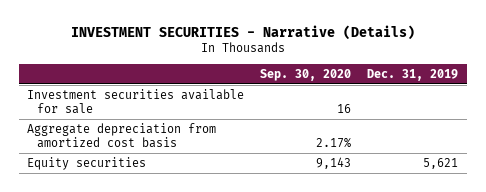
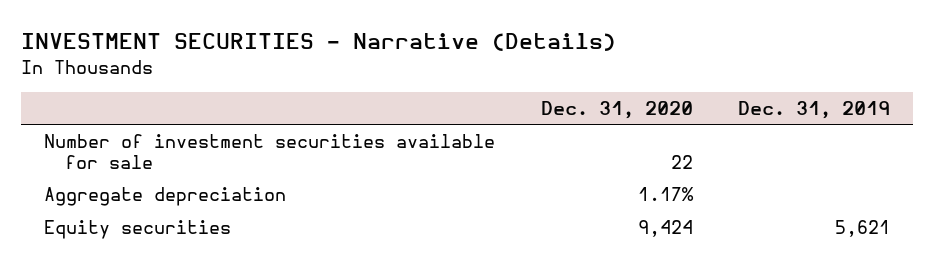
- | Sep. 30, 2020 | Dec. 31, 2019
+ | Dec. 31, 2020 | Dec. 31, 2019
- Investment securities available for sale | 16 |
- Aggregate depreciation from amortized cost basis | 2.17% |
+ Number of investment securities available for sale | 22 |
+ Aggregate depreciation | 1.17% |

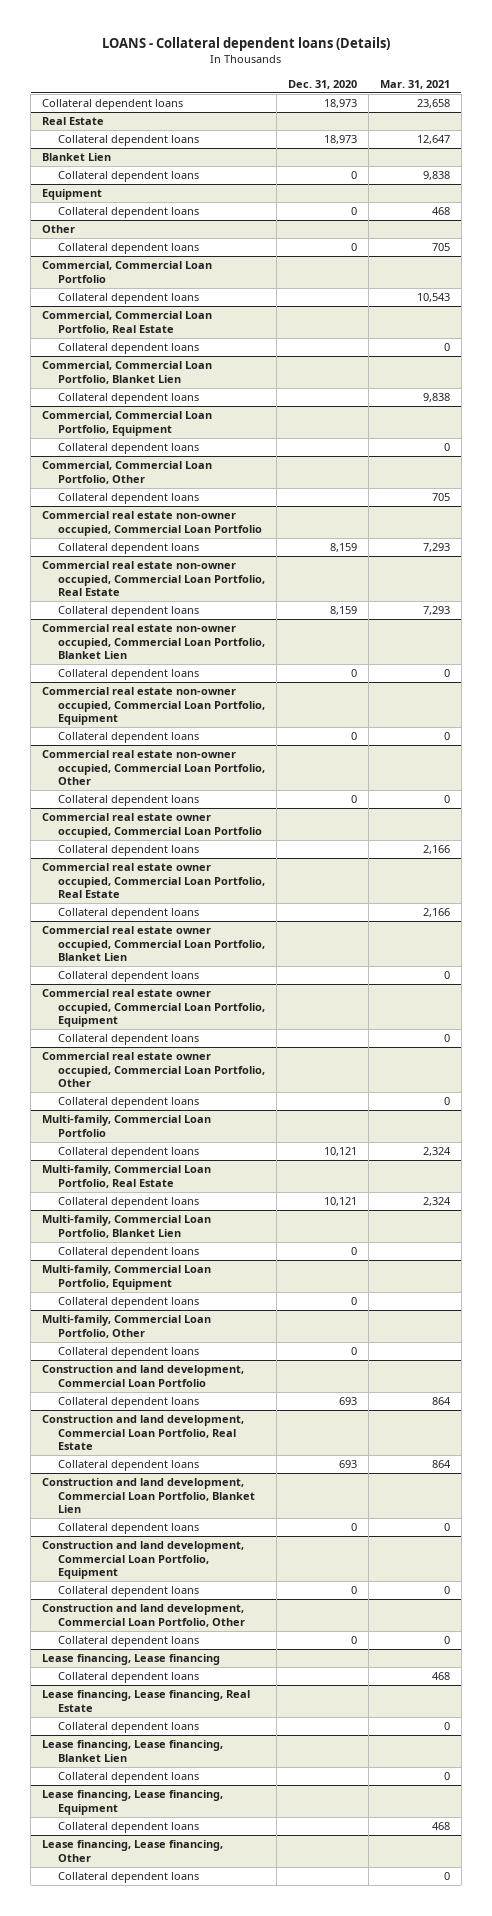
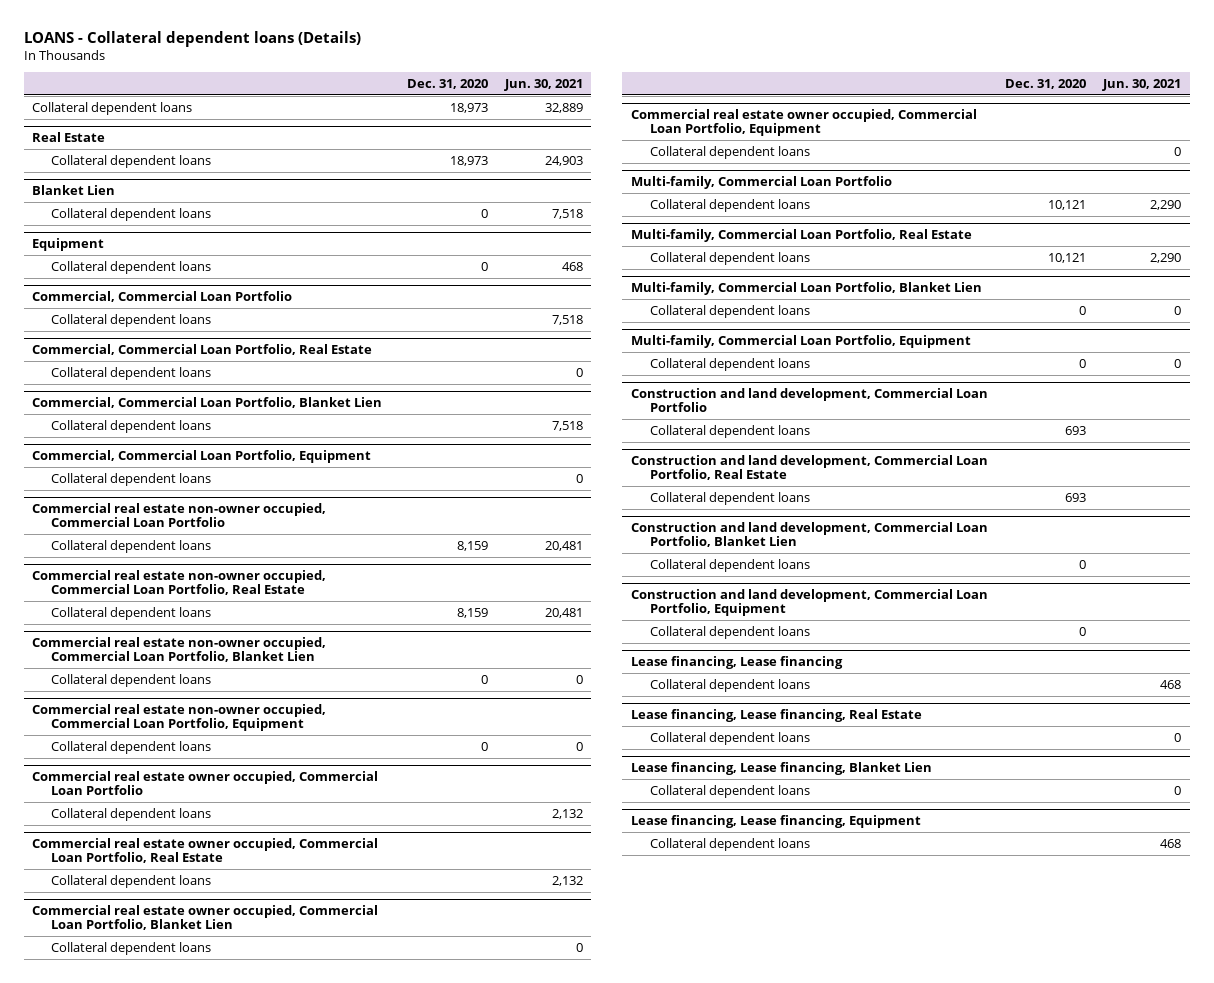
- | Dec. 31, 2020 | Mar. 31, 2021
+ | Dec. 31, 2020 | Jun. 30, 2021
- Other
- Collateral dependent loans | 0 | 705
- Commercial, Commercial Loan Portfolio, Other
- Collateral dependent loans | | 705
- Commercial real estate non-owner occupied, Commercial Loan Portfolio, Other
- Collateral dependent loans | 0 | 0
- Commercial real estate owner occupied, Commercial Loan Portfolio, Other
- Collateral dependent loans | | 0
- Multi-family, Commercial Loan Portfolio, Other
- Collateral dependent loans | 0 |
- Construction and land development, Commercial Loan Portfolio, Other
- Collateral dependent loans | 0 | 0
- Lease financing, Lease financing, Other
- Collateral dependent loans | | 0

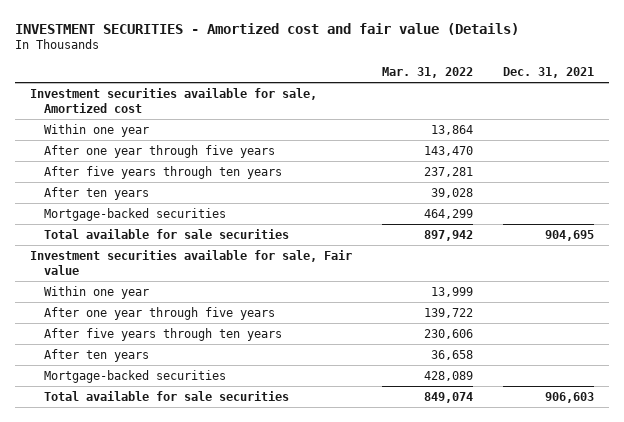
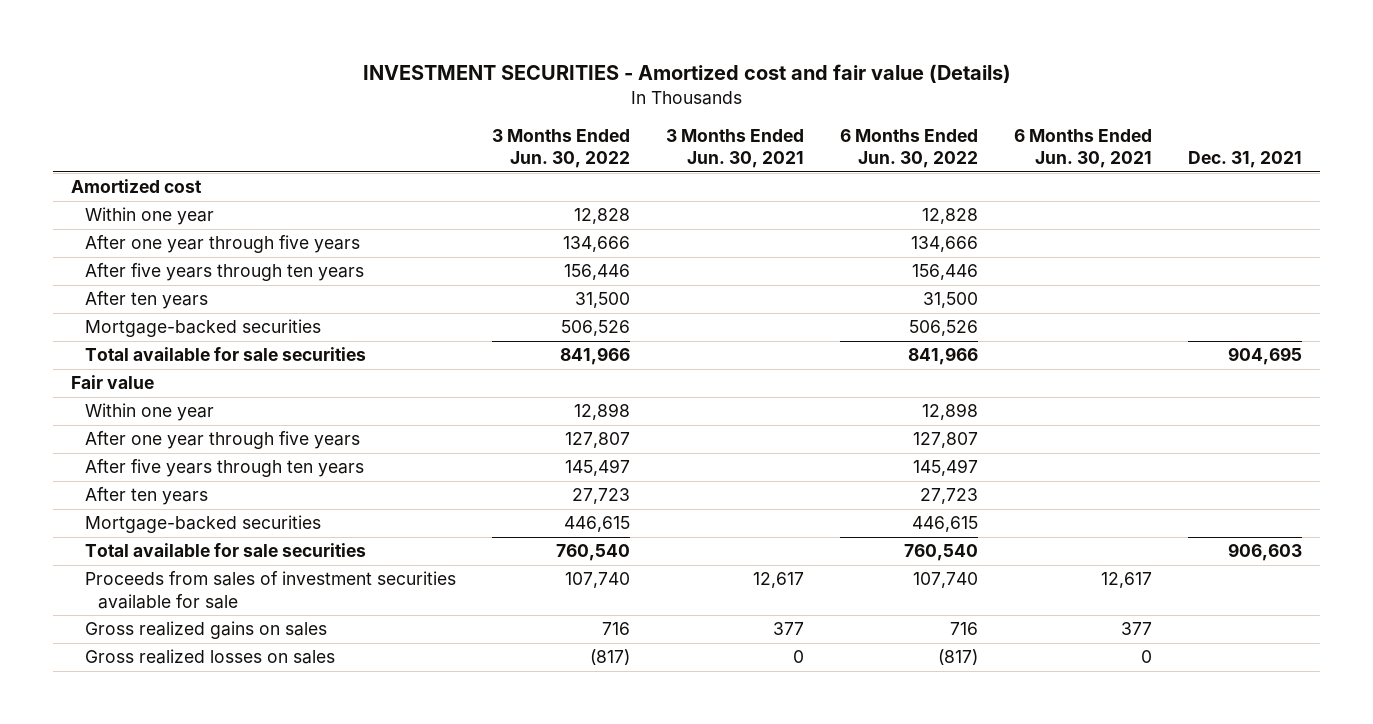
- | Mar. 31, 2022 | Dec. 31, 2021
+ | 3 Months Ended Jun. 30, 2022 | 3 Months Ended Jun. 30, 2021 | 6 Months Ended Jun. 30, 2022 | 6 Months Ended Jun. 30, 2021 | Dec. 31, 2021
- Investment securities available for sale, Amortized cost
+ Amortized cost
- Investment securities available for sale, Fair value
+ Fair value
+ Proceeds from sales of investment securities available for sale | 107,740 | 12,617 | 107,740 | 12,617 |
+ Gross realized gains on sales | 716 | 377 | 716 | 377 |
+ Gross realized losses on sales | (817) | 0 | (817) | 0 |

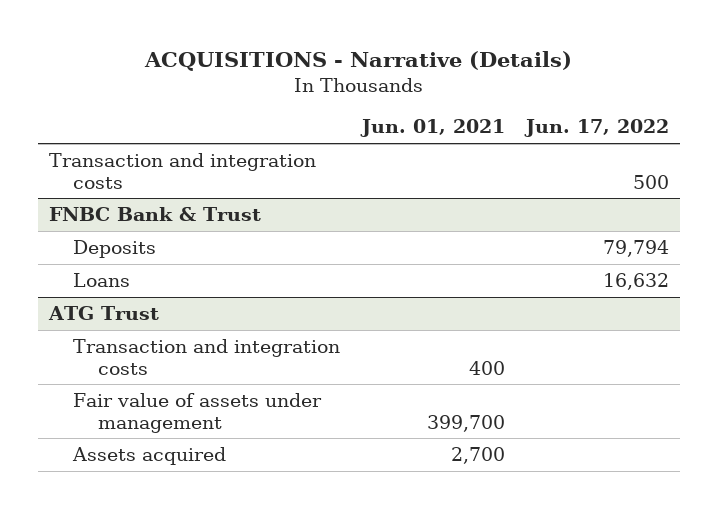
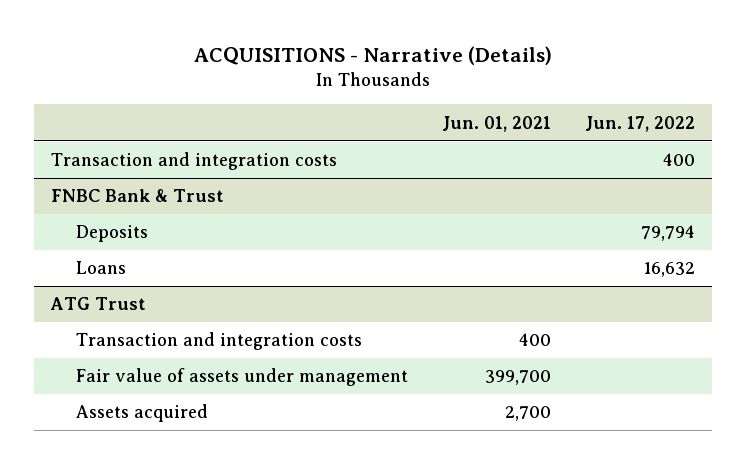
- Transaction and integration costs | | 500
+ Transaction and integration costs | | 400

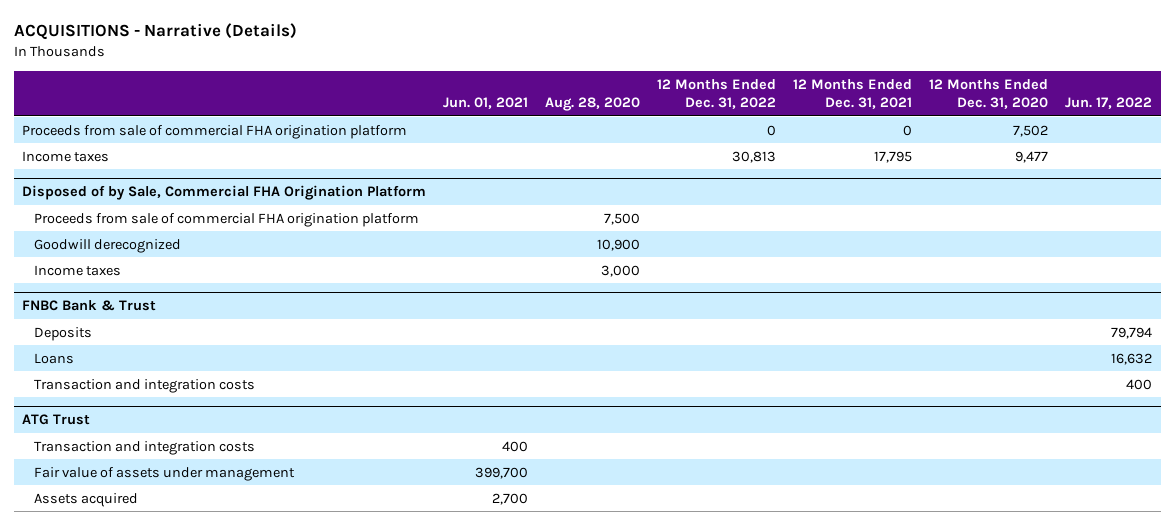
- | Jun. 01, 2021 | Jun. 17, 2022
+ | Jun. 01, 2021 | Aug. 28, 2020 | 12 Months Ended Dec. 31, 2022 | 12 Months Ended Dec. 31, 2021 | 12 Months Ended Dec. 31, 2020 | Jun. 17, 2022
- Transaction and integration costs | | 400
+ Proceeds from sale of commercial FHA origination platform | | | 0 | 0 | 7,502 |
+ Income taxes | | | 30,813 | 17,795 | 9,477 |
+ Disposed of by Sale, Commercial FHA Origination Platform
+ Proceeds from sale of commercial FHA origination platform | | 7,500 | | | |
+ Goodwill derecognized | | 10,900 | | | |
+ Income taxes | | 3,000 | | | |
@ FNBC Bank & Trust
+ Transaction and integration costs | | | | | | 400

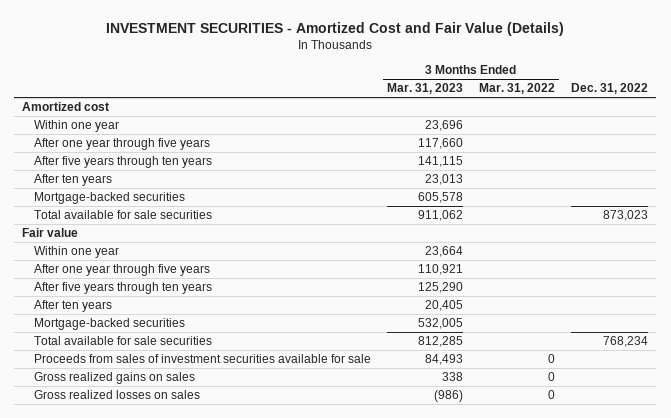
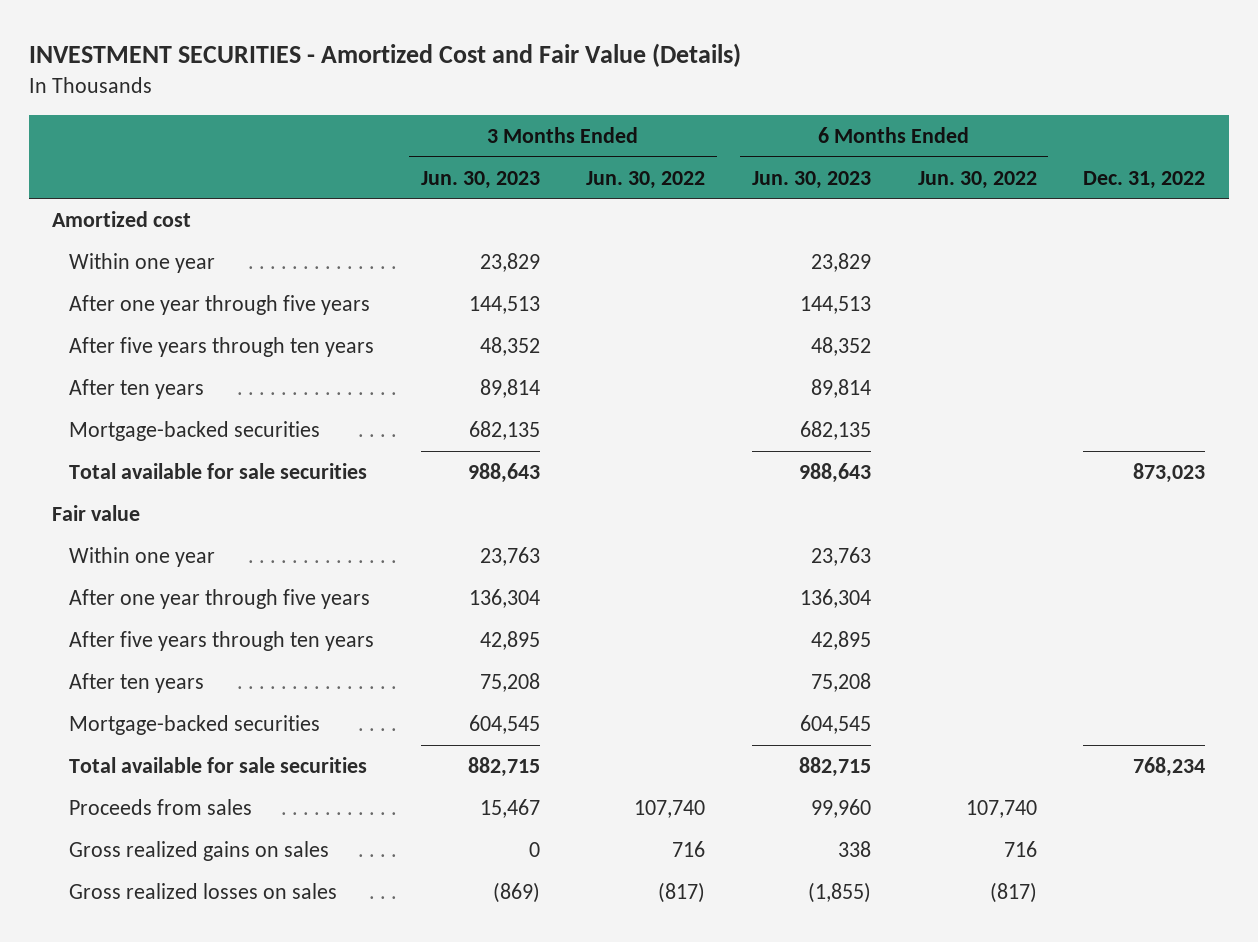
- | 3 Months Ended Mar. 31, 2023 | 3 Months Ended Mar. 31, 2022 | Dec. 31, 2022
+ | 3 Months Ended Jun. 30, 2023 | 3 Months Ended Jun. 30, 2022 | 6 Months Ended Jun. 30, 2023 | 6 Months Ended Jun. 30, 2022 | Dec. 31, 2022
- Proceeds from sales of investment securities available for sale | 84,493 | 0 |
+ Proceeds from sales | 15,467 | 107,740 | 99,960 | 107,740 |

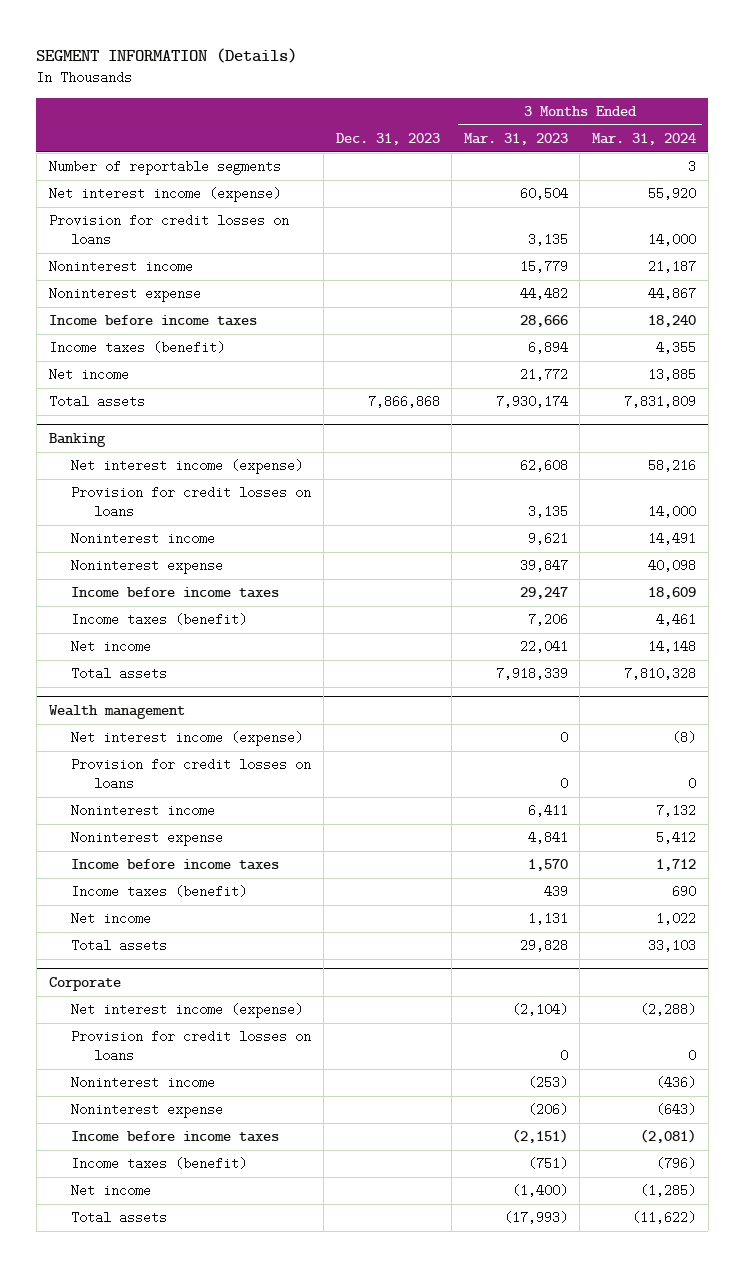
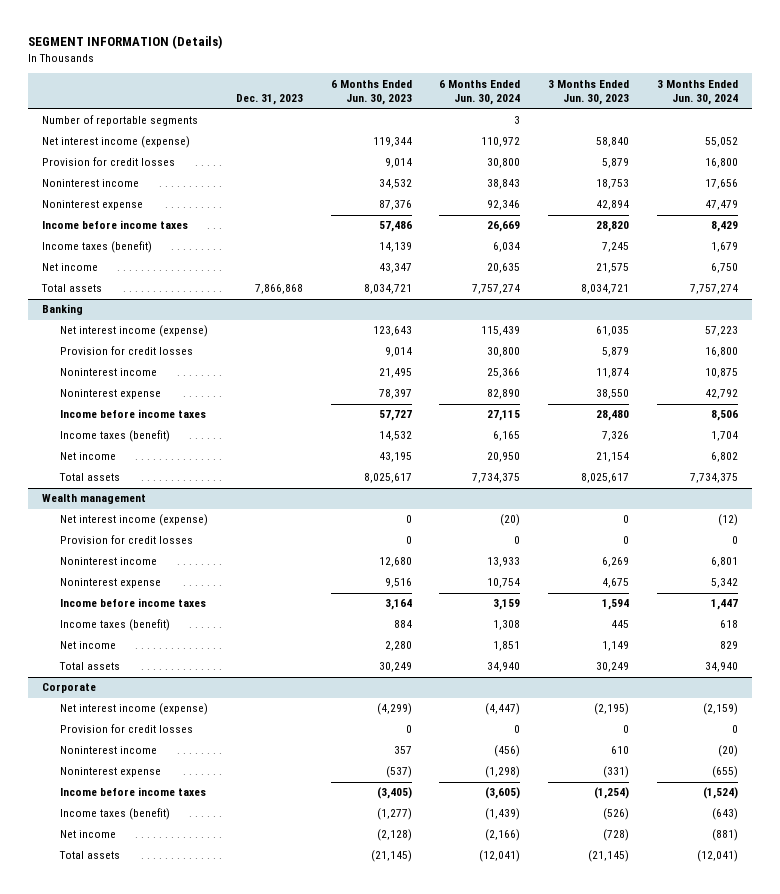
- | Dec. 31, 2023 | 3 Months Ended Mar. 31, 2023 | 3 Months Ended Mar. 31, 2024
+ | Dec. 31, 2023 | 6 Months Ended Jun. 30, 2023 | 6 Months Ended Jun. 30, 2024 | 3 Months Ended Jun. 30, 2023 | 3 Months Ended Jun. 30, 2024
- Provision for credit losses on loans | | 3,135 | 14,000
+ Provision for credit losses | | 9,014 | 30,800 | 5,879 | 16,800
@ Banking
- Provision for credit losses on loans | | 3,135 | 14,000
+ Provision for credit losses | | 9,014 | 30,800 | 5,879 | 16,800
@ Wealth management
- Provision for credit losses on loans | | 0 | 0
+ Provision for credit losses | | 0 | 0 | 0 | 0
@ Corporate
- Provision for credit losses on loans | | 0 | 0
+ Provision for credit losses | | 0 | 0 | 0 | 0

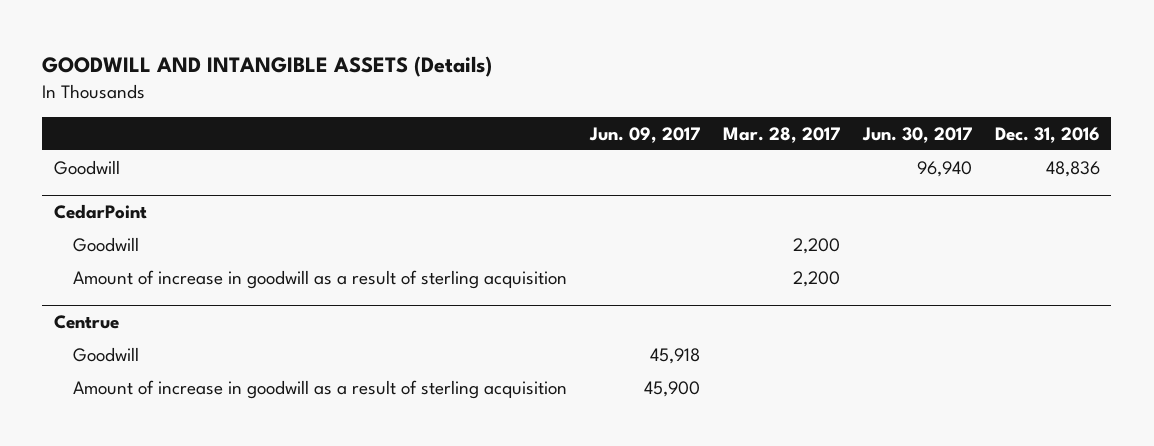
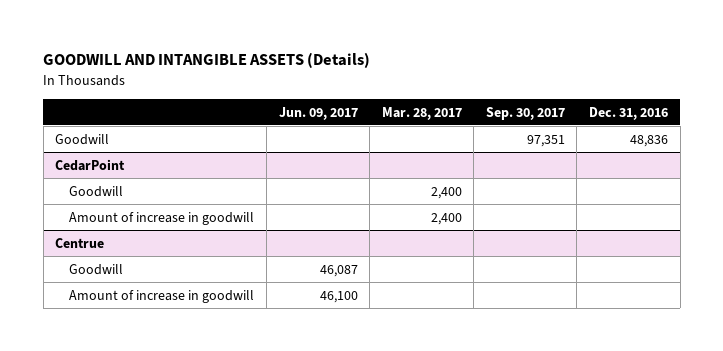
- | Jun. 09, 2017 | Mar. 28, 2017 | Jun. 30, 2017 | Dec. 31, 2016
+ | Jun. 09, 2017 | Mar. 28, 2017 | Sep. 30, 2017 | Dec. 31, 2016
@ CedarPoint
- Goodwill | | 2,200 | |
- Amount of increase in goodwill as a result of sterling acquisition | | 2,200 | |
+ Goodwill | | 2,400 | |
+ Amount of increase in goodwill | | 2,400 | |
@ Centrue
- Goodwill | 45,918 | | |
- Amount of increase in goodwill as a result of sterling acquisition | 45,900 | | |
+ Goodwill | 46,087 | | |
+ Amount of increase in goodwill | 46,100 | | |

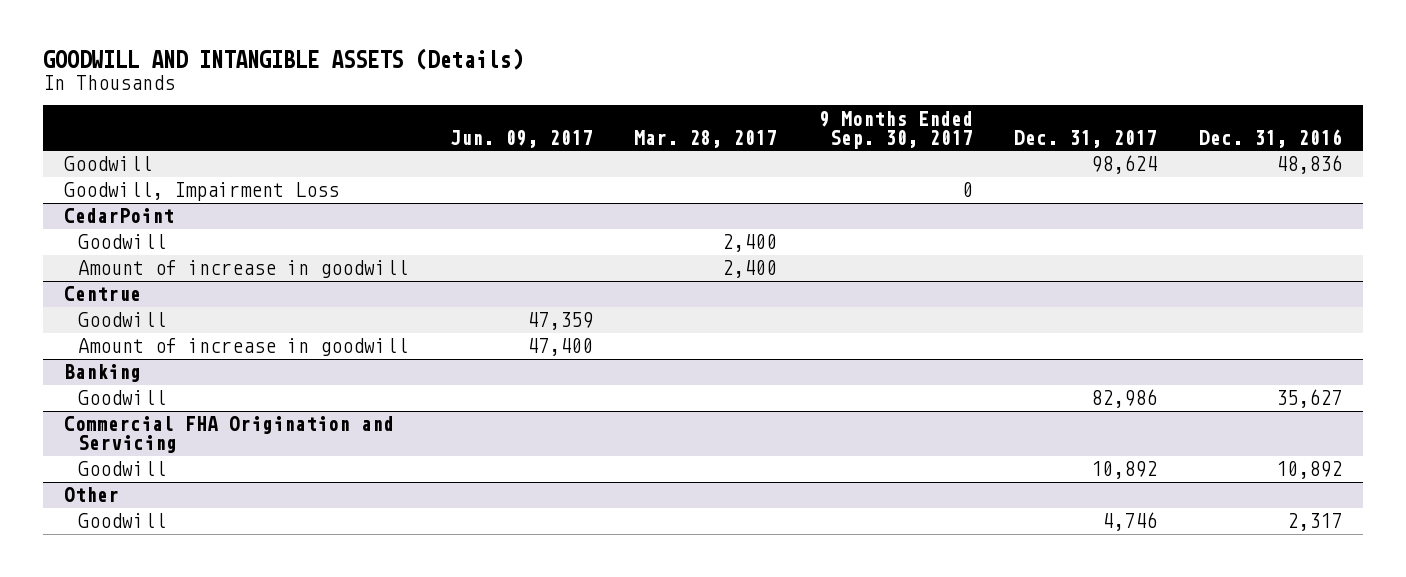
- | Jun. 09, 2017 | Mar. 28, 2017 | Sep. 30, 2017 | Dec. 31, 2016
+ | Jun. 09, 2017 | Mar. 28, 2017 | 9 Months Ended Sep. 30, 2017 | Dec. 31, 2017 | Dec. 31, 2016
+ Goodwill, Impairment Loss | | | 0 | |
@ Centrue
- Goodwill | 46,087 | | |
- Amount of increase in goodwill | 46,100 | | |
+ Goodwill | 47,359 | | | |
+ Amount of increase in goodwill | 47,400 | | | |
+ Banking
+ Goodwill | | | | 82,986 | 35,627
+ Commercial FHA Origination and Servicing
+ Goodwill | | | | 10,892 | 10,892
+ Other
+ Goodwill | | | | 4,746 | 2,317

